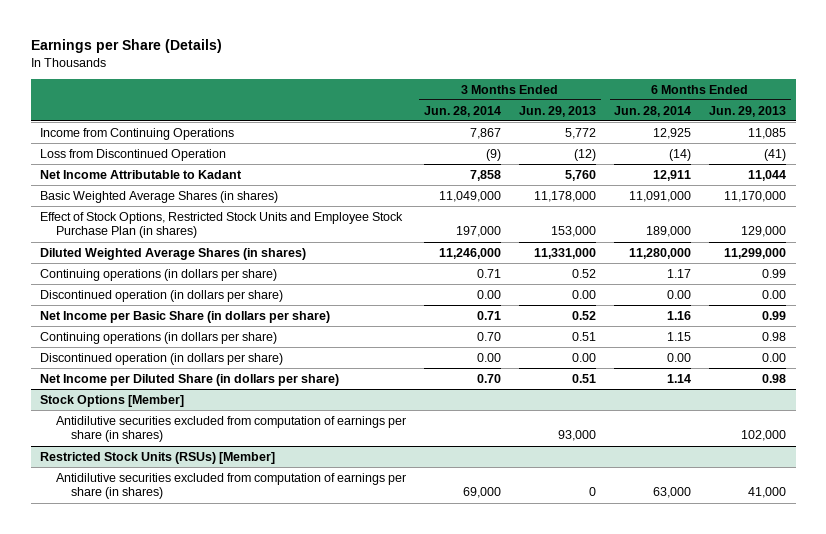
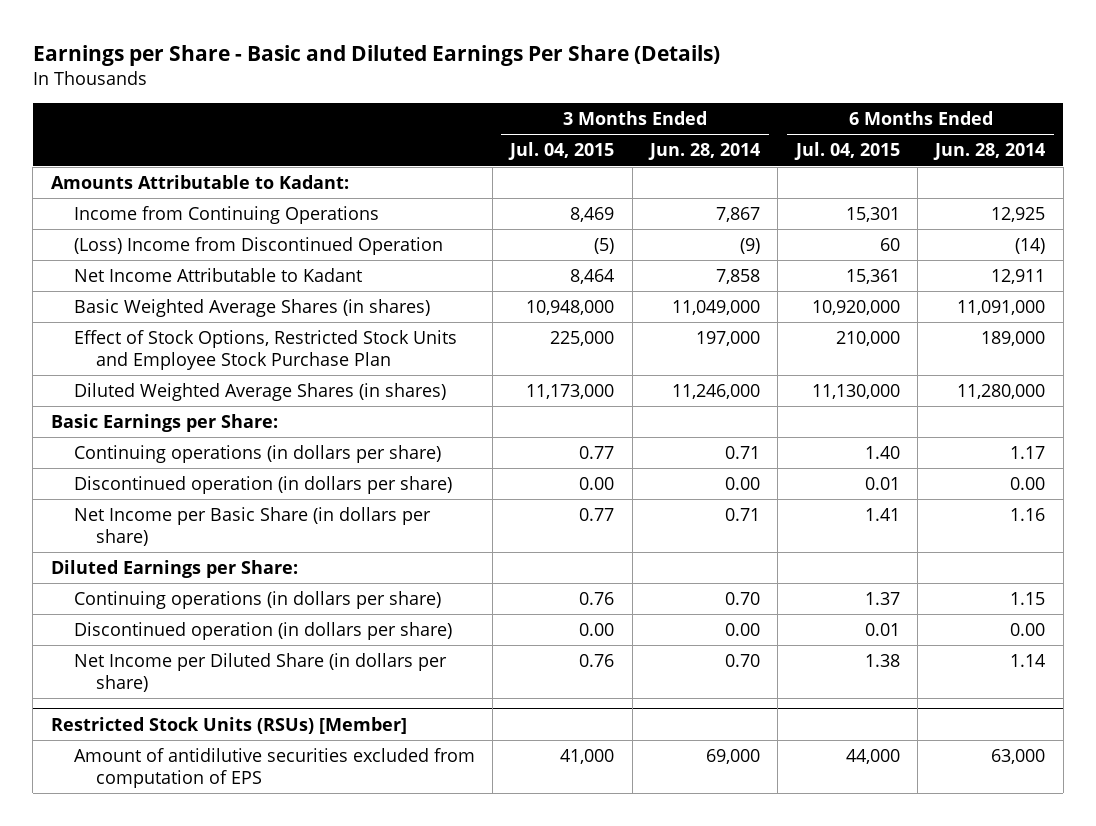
- Earnings per Share (Details)
+ Earnings per Share - Basic and Diluted Earnings Per Share (Details)
- | 3 Months Ended Jun. 28, 2014 | 3 Months Ended Jun. 29, 2013 | 6 Months Ended Jun. 28, 2014 | 6 Months Ended Jun. 29, 2013
+ | 3 Months Ended Jul. 04, 2015 | 3 Months Ended Jun. 28, 2014 | 6 Months Ended Jul. 04, 2015 | 6 Months Ended Jun. 28, 2014
+ Amounts Attributable to Kadant:
- Loss from Discontinued Operation | (9) | (12) | (14) | (41)
+ (Loss) Income from Discontinued Operation | (5) | (9) | 60 | (14)
- Effect of Stock Options, Restricted Stock Units and Employee Stock Purchase Plan (in shares) | 197,000 | 153,000 | 189,000 | 129,000
+ Effect of Stock Options, Restricted Stock Units and Employee Stock Purchase Plan | 225,000 | 197,000 | 210,000 | 189,000
+ Basic Earnings per Share:
+ Diluted Earnings per Share:
- Stock Options [Member]
- Antidilutive securities excluded from computation of earnings per share (in shares) | | 93,000 | | 102,000
@ Restricted Stock Units (RSUs) [Member]
- Antidilutive securities excluded from computation of earnings per share (in shares) | 69,000 | 0 | 63,000 | 41,000
+ Amount of antidilutive securities excluded from computation of EPS | 41,000 | 69,000 | 44,000 | 63,000

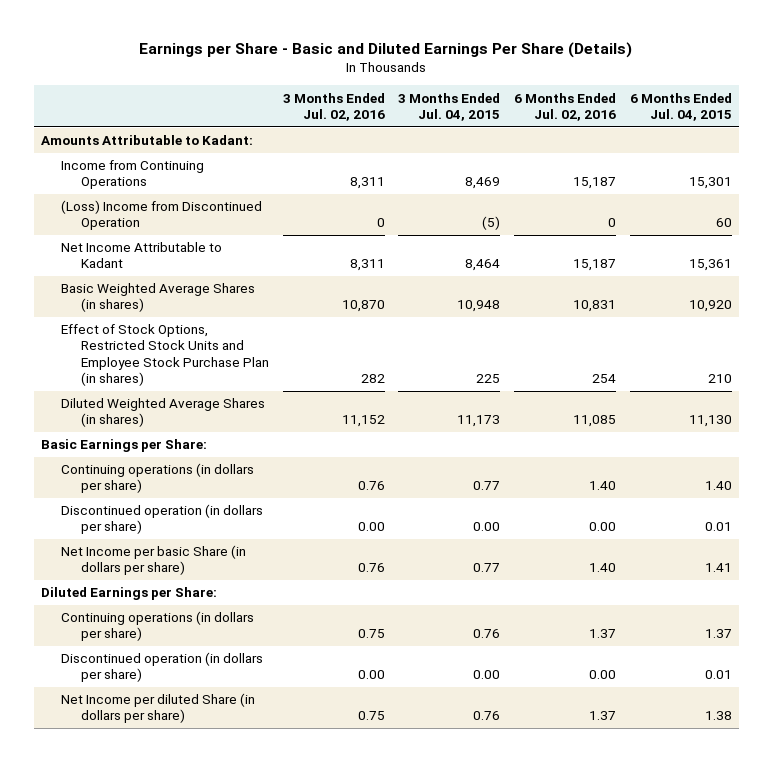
- | 3 Months Ended Jul. 04, 2015 | 3 Months Ended Jun. 28, 2014 | 6 Months Ended Jul. 04, 2015 | 6 Months Ended Jun. 28, 2014
+ | 3 Months Ended Jul. 02, 2016 | 3 Months Ended Jul. 04, 2015 | 6 Months Ended Jul. 02, 2016 | 6 Months Ended Jul. 04, 2015
- Basic Weighted Average Shares (in shares) | 10,948,000 | 11,049,000 | 10,920,000 | 11,091,000
- Effect of Stock Options, Restricted Stock Units and Employee Stock Purchase Plan | 225,000 | 197,000 | 210,000 | 189,000
- Diluted Weighted Average Shares (in shares) | 11,173,000 | 11,246,000 | 11,130,000 | 11,280,000
+ Basic Weighted Average Shares (in shares) | 10,870 | 10,948 | 10,831 | 10,920
+ Effect of Stock Options, Restricted Stock Units and Employee Stock Purchase Plan (in shares) | 282 | 225 | 254 | 210
+ Diluted Weighted Average Shares (in shares) | 11,152 | 11,173 | 11,085 | 11,130
- Net Income per Basic Share (in dollars per share) | 0.77 | 0.71 | 1.41 | 1.16
+ Net Income per basic Share (in dollars per share) | 0.76 | 0.77 | 1.40 | 1.41
- Net Income per Diluted Share (in dollars per share) | 0.76 | 0.70 | 1.38 | 1.14
- Restricted Stock Units (RSUs) [Member]
- Amount of antidilutive securities excluded from computation of EPS | 41,000 | 69,000 | 44,000 | 63,000
+ Net Income per diluted Share (in dollars per share) | 0.75 | 0.76 | 1.37 | 1.38

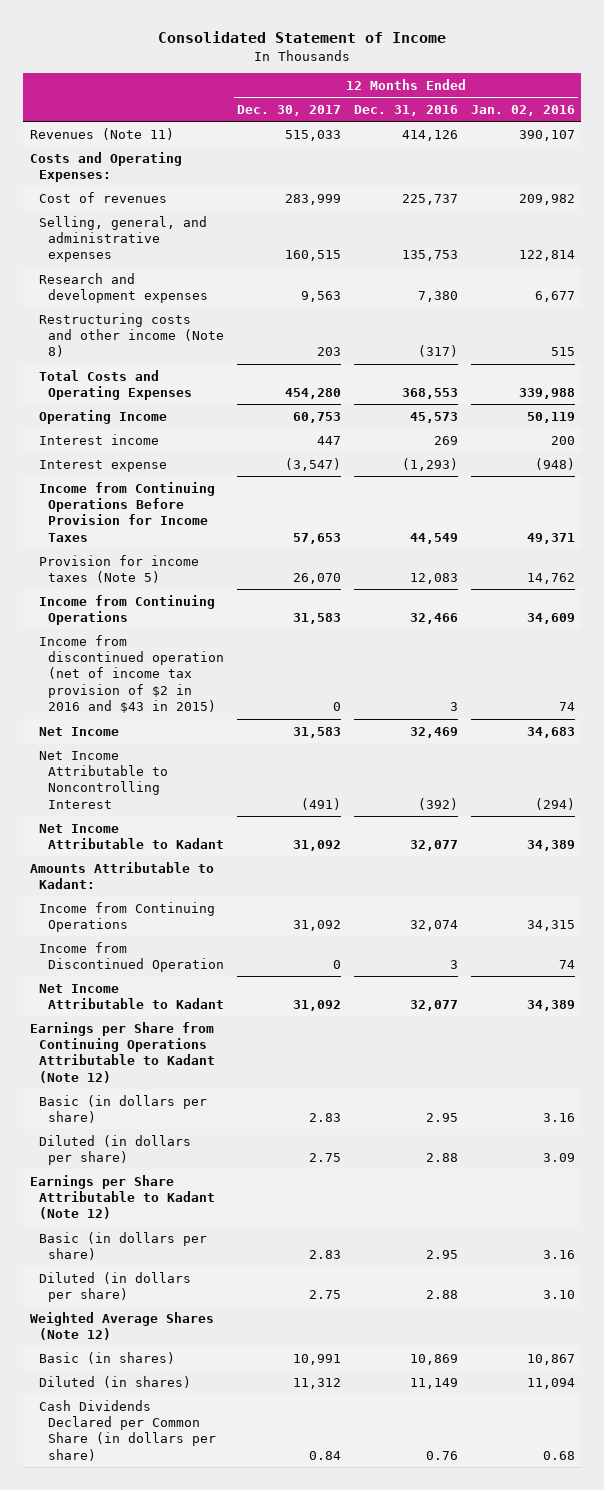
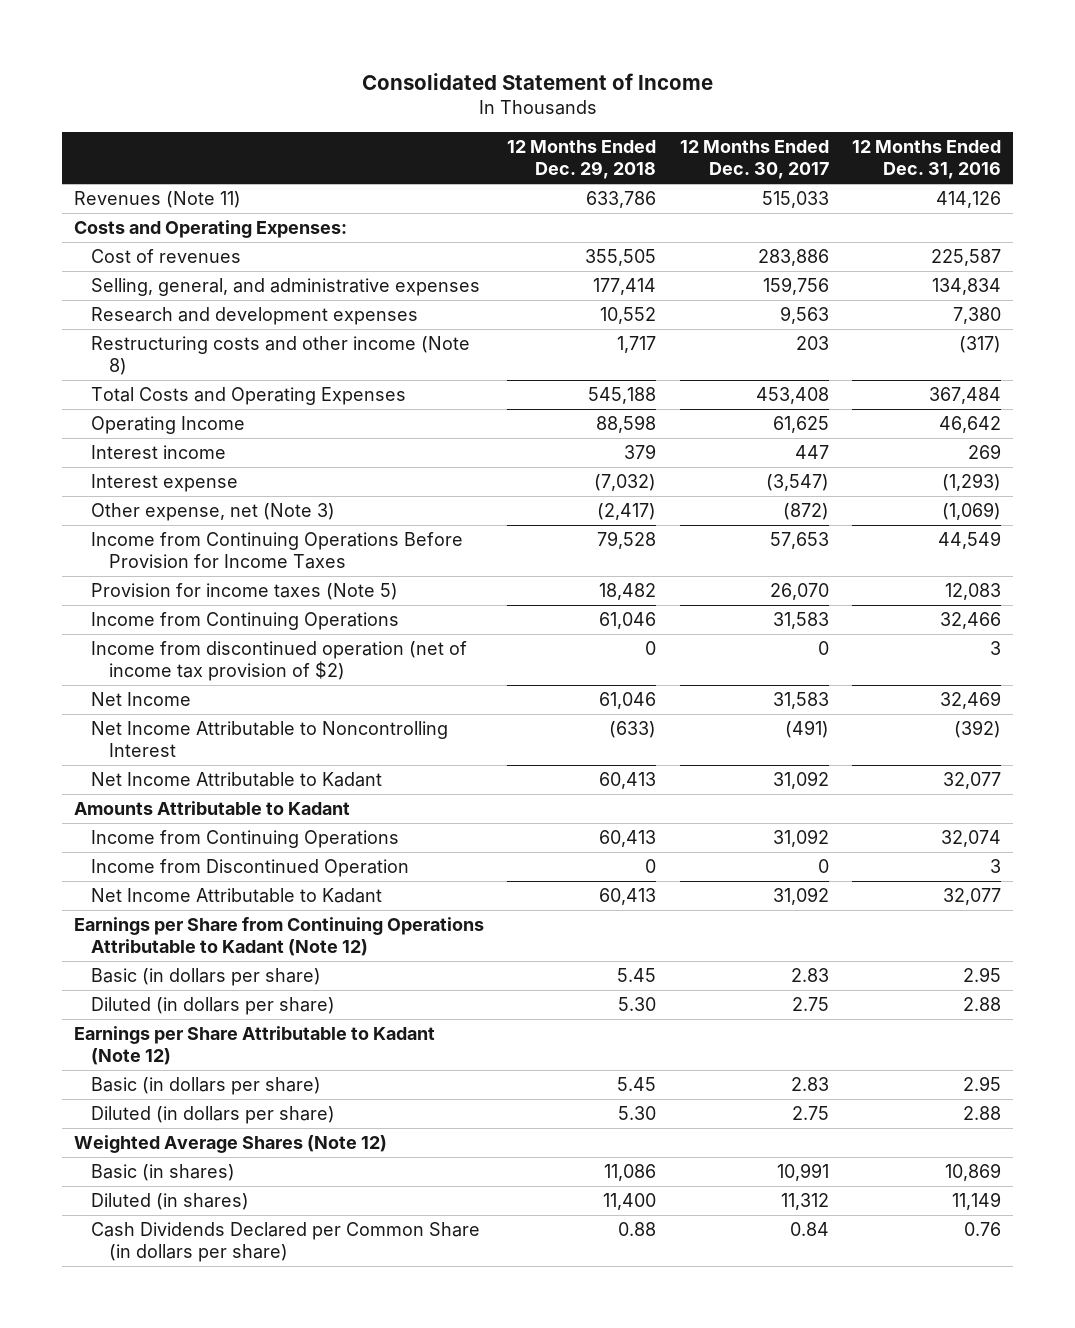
- | 12 Months Ended Dec. 30, 2017 | 12 Months Ended Dec. 31, 2016 | 12 Months Ended Jan. 02, 2016
+ | 12 Months Ended Dec. 29, 2018 | 12 Months Ended Dec. 30, 2017 | 12 Months Ended Dec. 31, 2016
- Cost of revenues | 283,999 | 225,737 | 209,982
- Selling, general, and administrative expenses | 160,515 | 135,753 | 122,814
+ Cost of revenues | 355,505 | 283,886 | 225,587
+ Selling, general, and administrative expenses | 177,414 | 159,756 | 134,834
- Total Costs and Operating Expenses | 454,280 | 368,553 | 339,988
- Operating Income | 60,753 | 45,573 | 50,119
+ Total Costs and Operating Expenses | 545,188 | 453,408 | 367,484
+ Operating Income | 88,598 | 61,625 | 46,642
+ Other expense, net (Note 3) | (2,417) | (872) | (1,069)
- Income from discontinued operation (net of income tax provision of $2 in 2016 and $43 in 2015) | 0 | 3 | 74
+ Income from discontinued operation (net of income tax provision of $2) | 0 | 0 | 3
- Amounts Attributable to Kadant:
+ Amounts Attributable to Kadant

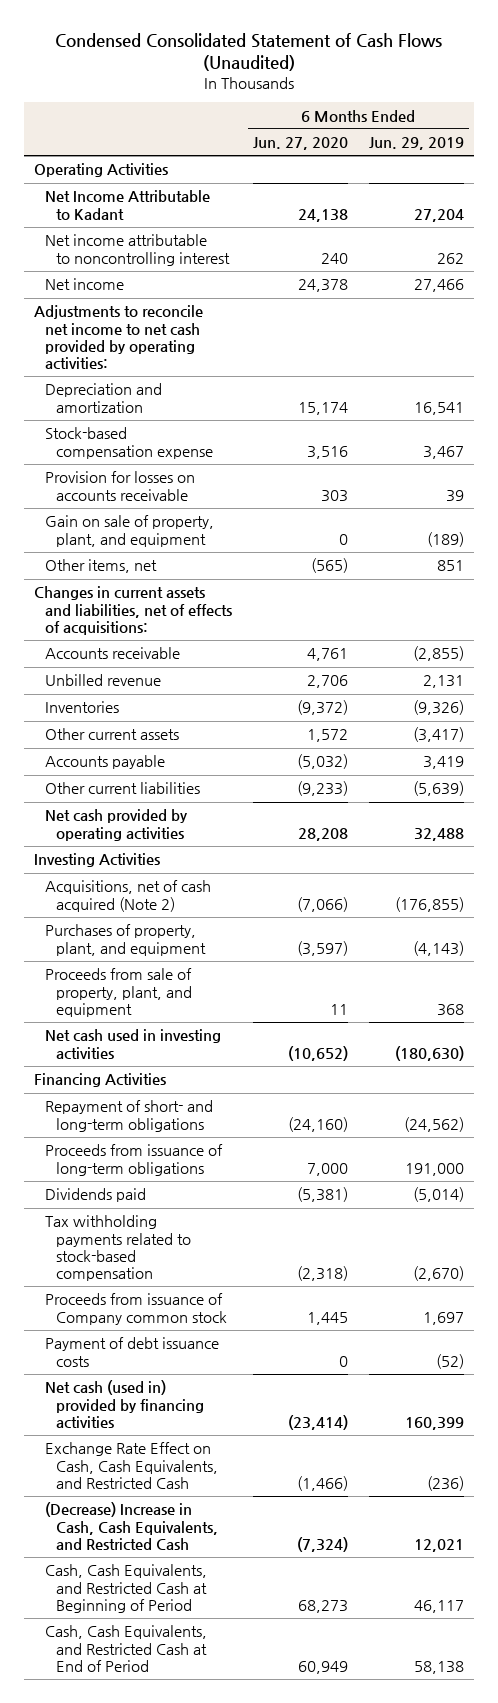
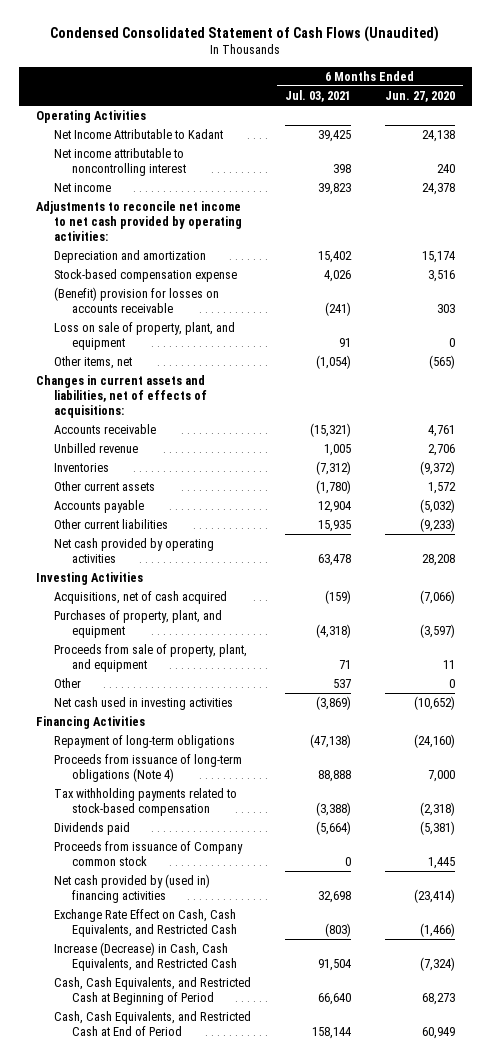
- | 6 Months Ended Jun. 27, 2020 | 6 Months Ended Jun. 29, 2019
+ | 6 Months Ended Jul. 03, 2021 | 6 Months Ended Jun. 27, 2020
- Provision for losses on accounts receivable | 303 | 39
- Gain on sale of property, plant, and equipment | 0 | (189)
+ (Benefit) provision for losses on accounts receivable | (241) | 303
+ Loss on sale of property, plant, and equipment | 91 | 0
- Acquisitions, net of cash acquired (Note 2) | (7,066) | (176,855)
+ Acquisitions, net of cash acquired | (159) | (7,066)
+ Other | 537 | 0
- Repayment of short- and long-term obligations | (24,160) | (24,562)
- Proceeds from issuance of long-term obligations | 7,000 | 191,000
+ Repayment of long-term obligations | (47,138) | (24,160)
+ Proceeds from issuance of long-term obligations (Note 4) | 88,888 | 7,000
moved down: Dividends paid | (5,664) | (5,381)
- Payment of debt issuance costs | 0 | (52)
- Net cash (used in) provided by financing activities | (23,414) | 160,399
+ Net cash provided by (used in) financing activities | 32,698 | (23,414)
- (Decrease) Increase in Cash, Cash Equivalents, and Restricted Cash | (7,324) | 12,021
+ Increase (Decrease) in Cash, Cash Equivalents, and Restricted Cash | 91,504 | (7,324)

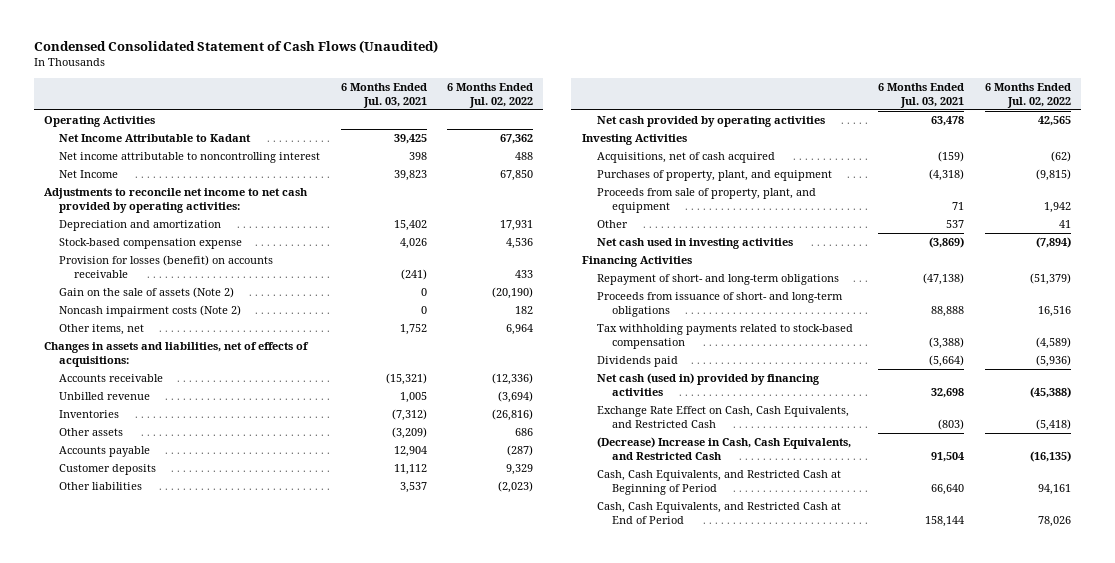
- | 6 Months Ended Jul. 03, 2021 | 6 Months Ended Jun. 27, 2020
+ | 6 Months Ended Jul. 03, 2021 | 6 Months Ended Jul. 02, 2022
- Net income | 39,823 | 24,378
+ Net Income | 39,823 | 67,850
- (Benefit) provision for losses on accounts receivable | (241) | 303
- Loss on sale of property, plant, and equipment | 91 | 0
- Other items, net | (1,054) | (565)
- Changes in current assets and liabilities, net of effects of acquisitions:
+ Provision for losses (benefit) on accounts receivable | (241) | 433
+ Gain on the sale of assets (Note 2) | 0 | (20,190)
+ Noncash impairment costs (Note 2) | 0 | 182
+ Other items, net | 1,752 | 6,964
+ Changes in assets and liabilities, net of effects of acquisitions:
- Other current assets | (1,780) | 1,572
+ Other assets | (3,209) | 686
- Other current liabilities | 15,935 | (9,233)
+ Customer deposits | 11,112 | 9,329
+ Other liabilities | 3,537 | (2,023)
- Repayment of long-term obligations | (47,138) | (24,160)
- Proceeds from issuance of long-term obligations (Note 4) | 88,888 | 7,000
+ Repayment of short- and long-term obligations | (47,138) | (51,379)
+ Proceeds from issuance of short- and long-term obligations | 88,888 | 16,516
- Proceeds from issuance of Company common stock | 0 | 1,445
- Net cash provided by (used in) financing activities | 32,698 | (23,414)
+ Net cash (used in) provided by financing activities | 32,698 | (45,388)
- Increase (Decrease) in Cash, Cash Equivalents, and Restricted Cash | 91,504 | (7,324)
+ (Decrease) Increase in Cash, Cash Equivalents, and Restricted Cash | 91,504 | (16,135)

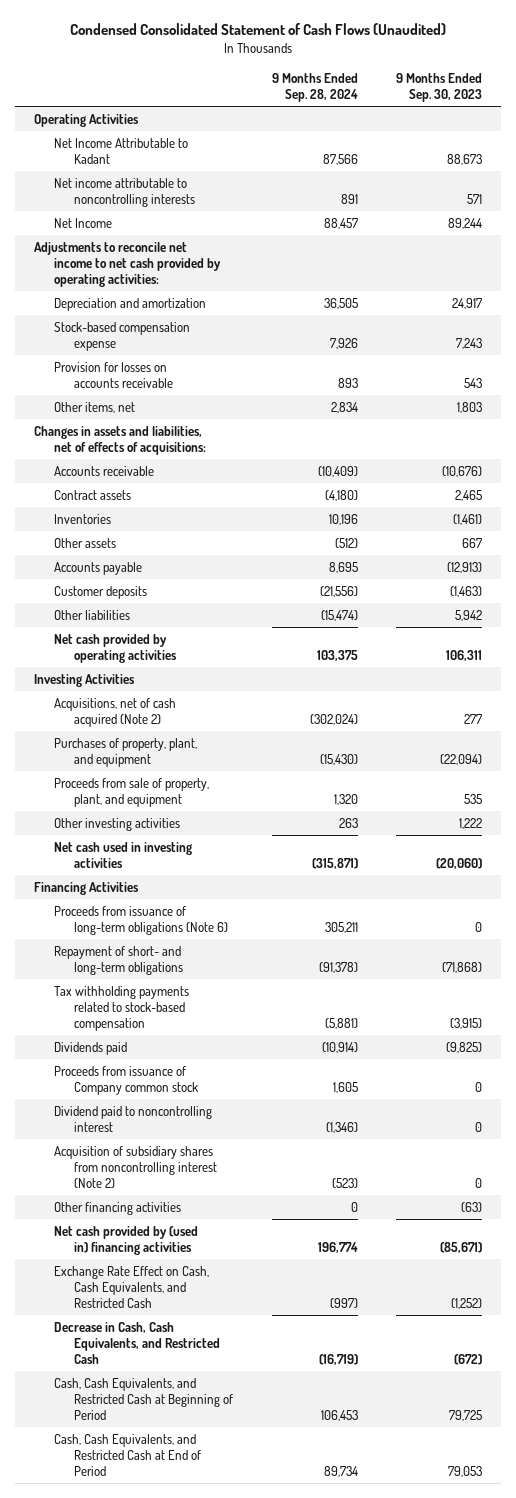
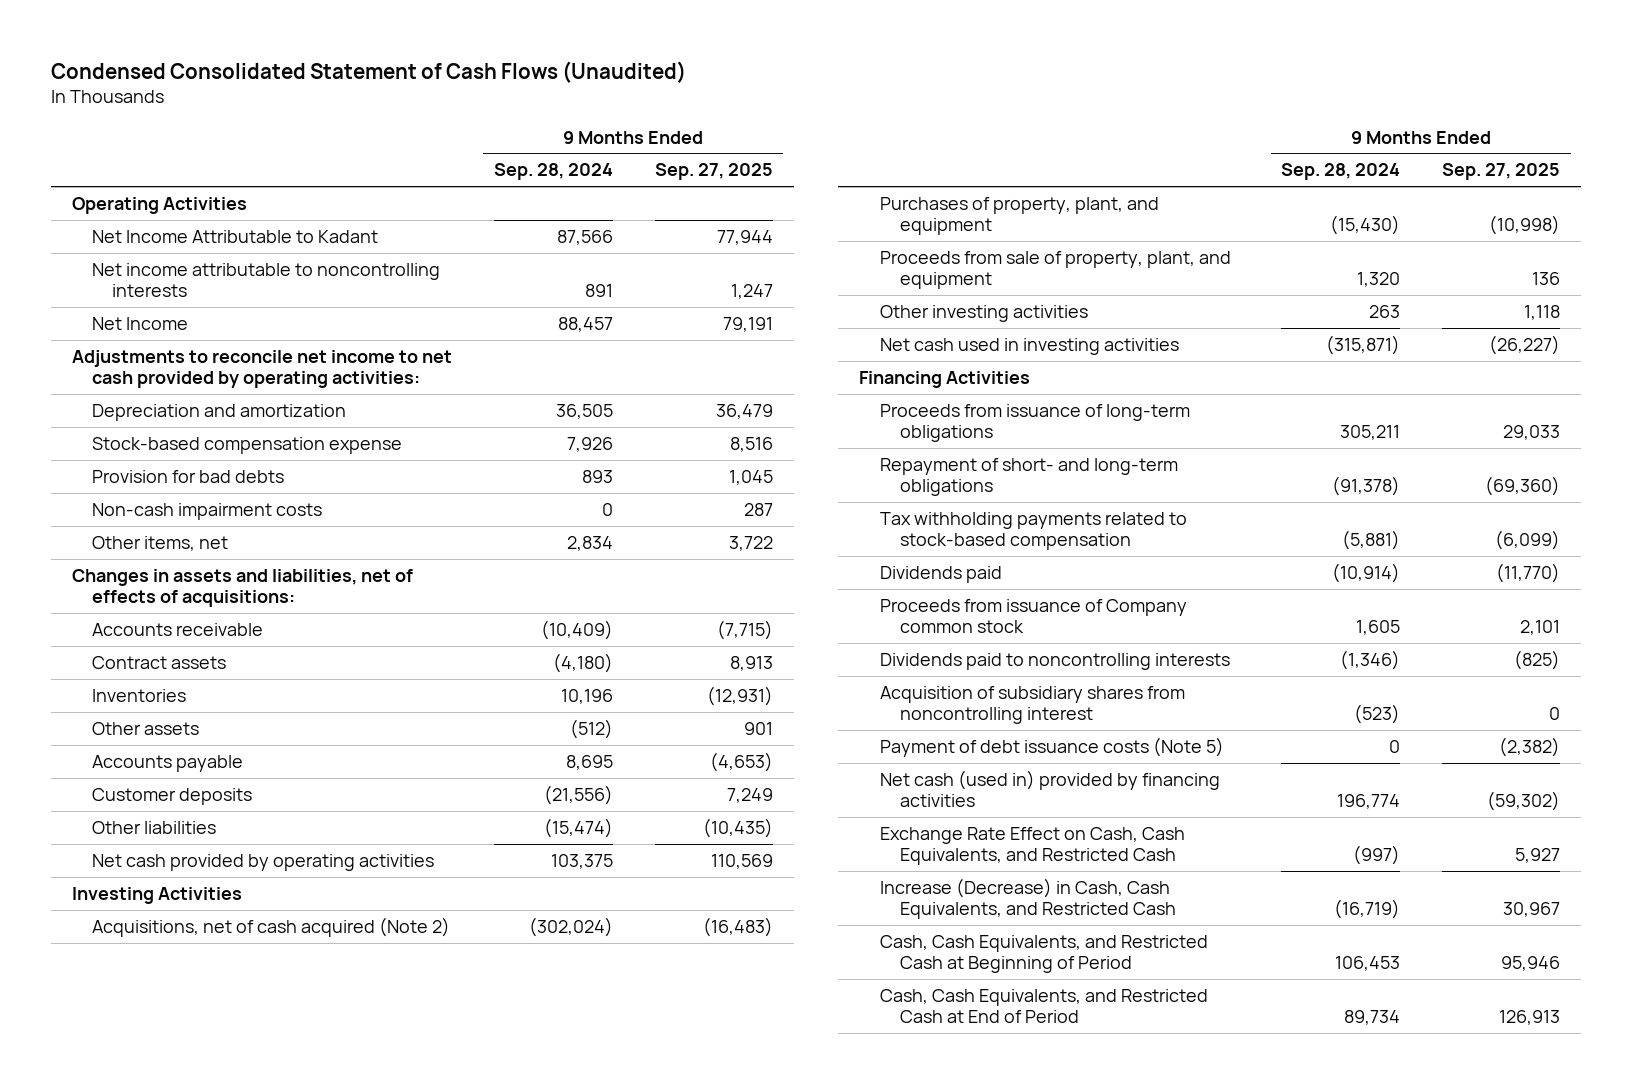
- | 9 Months Ended Sep. 28, 2024 | 9 Months Ended Sep. 30, 2023
+ | 9 Months Ended Sep. 28, 2024 | 9 Months Ended Sep. 27, 2025
- Provision for losses on accounts receivable | 893 | 543
+ Provision for bad debts | 893 | 1,045
+ Non-cash impairment costs | 0 | 287
- Proceeds from issuance of long-term obligations (Note 6) | 305,211 | 0
+ Proceeds from issuance of long-term obligations | 305,211 | 29,033
- Dividend paid to noncontrolling interest | (1,346) | 0
- Acquisition of subsidiary shares from noncontrolling interest (Note 2) | (523) | 0
- Other financing activities | 0 | (63)
- Net cash provided by (used in) financing activities | 196,774 | (85,671)
+ Dividends paid to noncontrolling interests | (1,346) | (825)
+ Acquisition of subsidiary shares from noncontrolling interest | (523) | 0
+ Payment of debt issuance costs (Note 5) | 0 | (2,382)
+ Net cash (used in) provided by financing activities | 196,774 | (59,302)
- Decrease in Cash, Cash Equivalents, and Restricted Cash | (16,719) | (672)
+ Increase (Decrease) in Cash, Cash Equivalents, and Restricted Cash | (16,719) | 30,967

